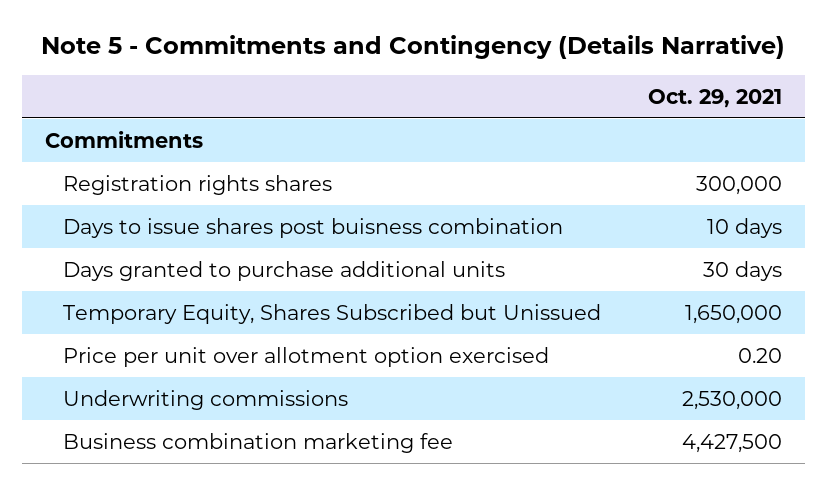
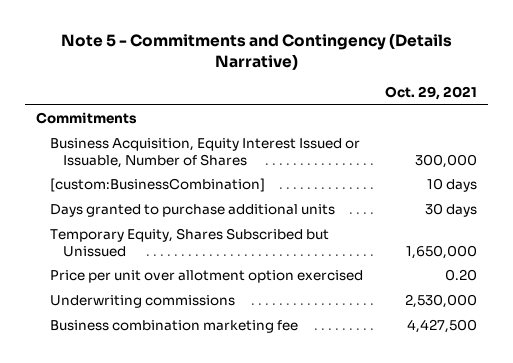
- Registration rights shares | 300,000
- Days to issue shares post buisness combination | 10 days
+ Business Acquisition, Equity Interest Issued or Issuable, Number of Shares | 300,000
+ [custom:BusinessCombination] | 10 days

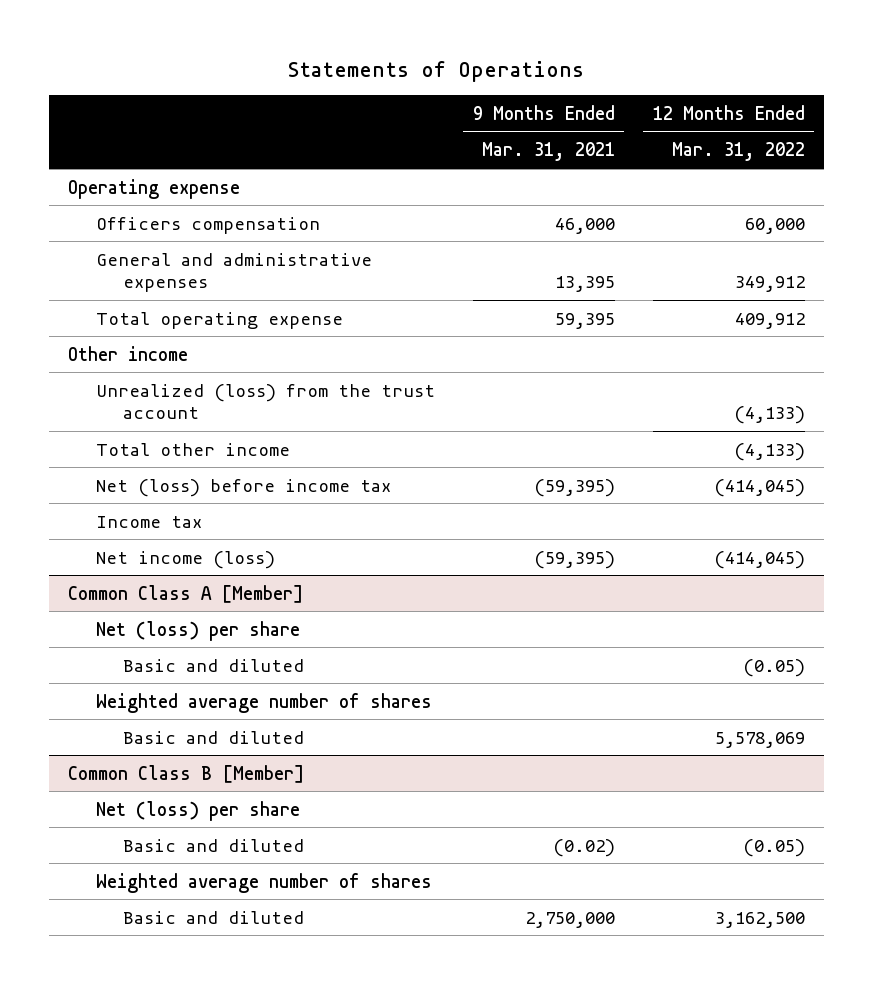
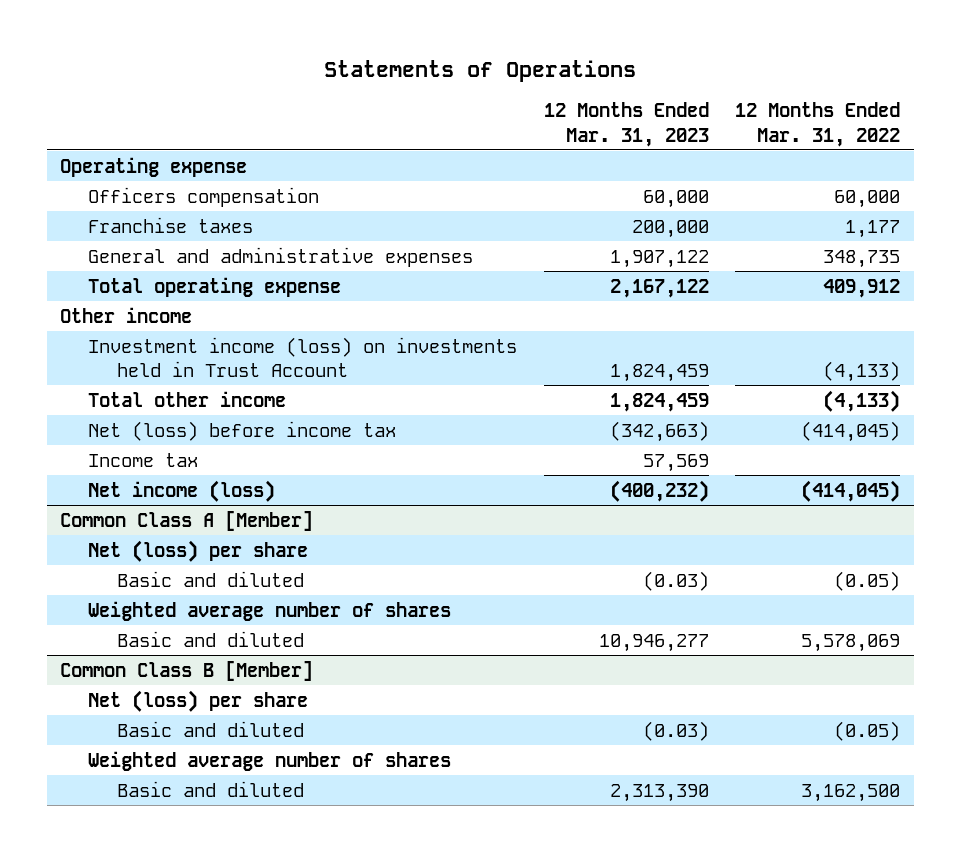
- | 9 Months Ended Mar. 31, 2021 | 12 Months Ended Mar. 31, 2022
+ | 12 Months Ended Mar. 31, 2023 | 12 Months Ended Mar. 31, 2022
- General and administrative expenses | 13,395 | 349,912
+ Franchise taxes | 200,000 | 1,177
+ General and administrative expenses | 1,907,122 | 348,735
- Unrealized (loss) from the trust account | | (4,133)
+ Investment income (loss) on investments held in Trust Account | 1,824,459 | (4,133)

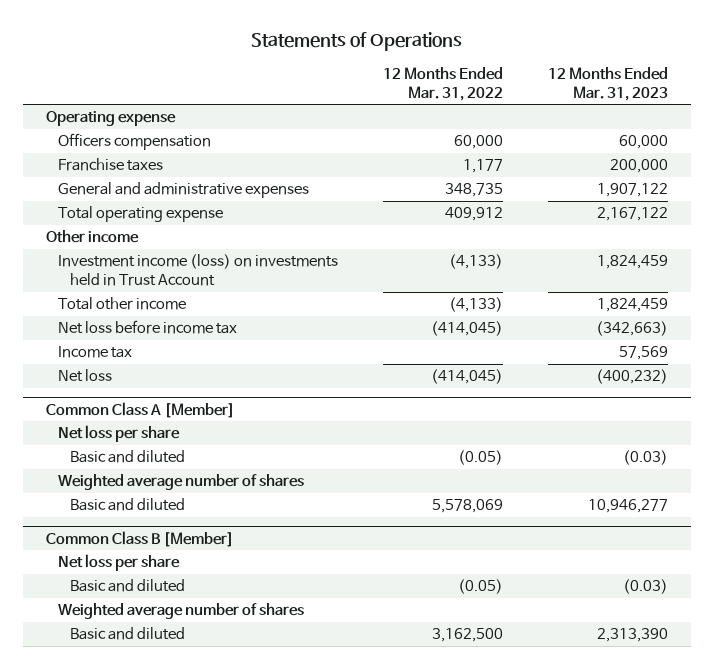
- | 12 Months Ended Mar. 31, 2023 | 12 Months Ended Mar. 31, 2022
+ | 12 Months Ended Mar. 31, 2022 | 12 Months Ended Mar. 31, 2023
- Net (loss) before income tax | (342,663) | (414,045)
+ Net loss before income tax | (414,045) | (342,663)
- Net income (loss) | (400,232) | (414,045)
+ Net loss | (414,045) | (400,232)
@ Common Class A [Member]
- Net (loss) per share
+ Net loss per share
@ Common Class B [Member]
- Net (loss) per share
+ Net loss per share

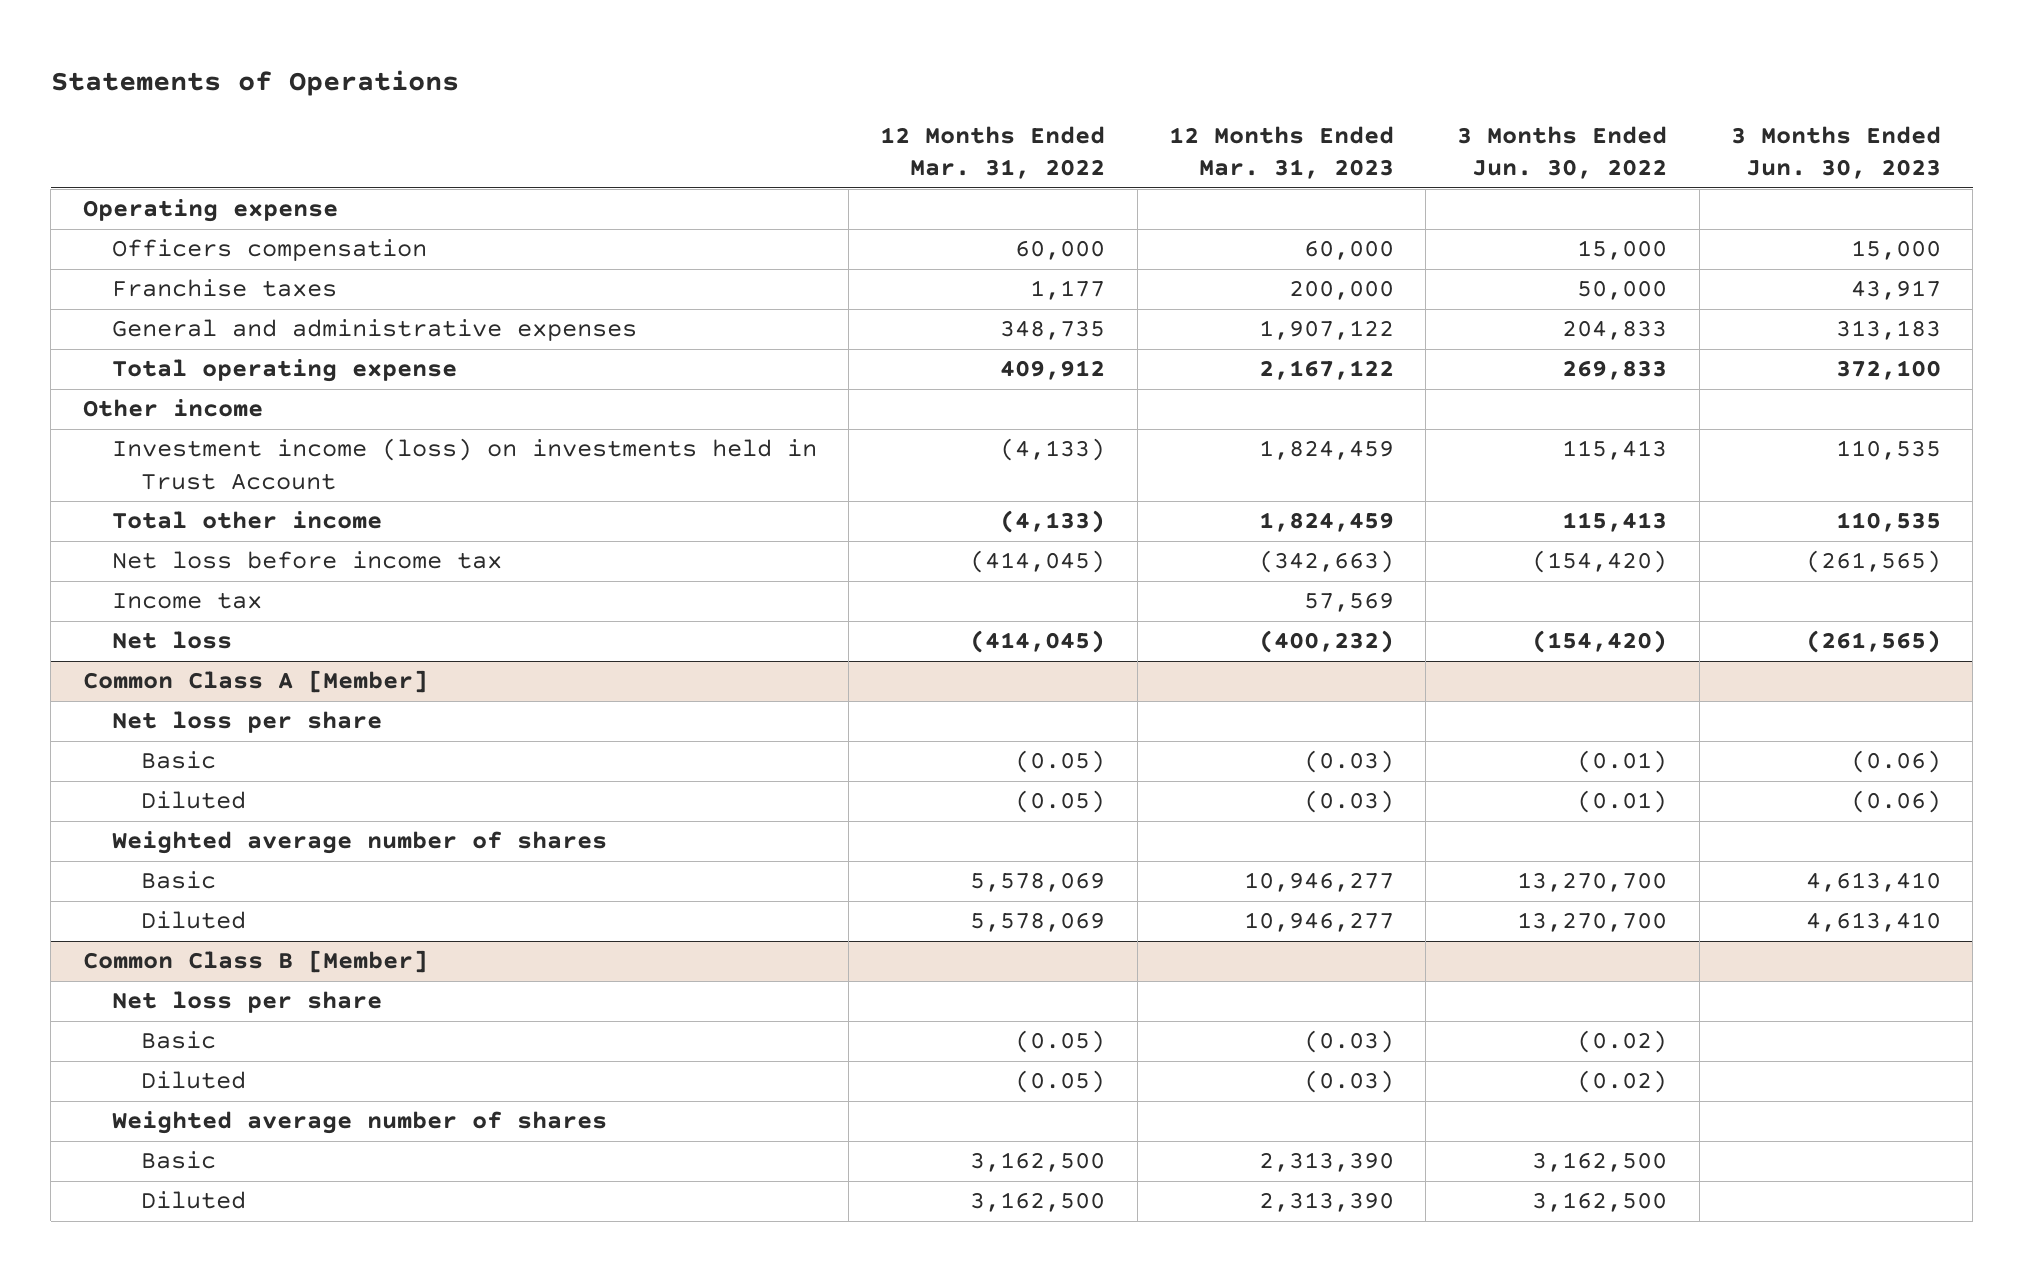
- | 12 Months Ended Mar. 31, 2022 | 12 Months Ended Mar. 31, 2023
+ | 12 Months Ended Mar. 31, 2022 | 12 Months Ended Mar. 31, 2023 | 3 Months Ended Jun. 30, 2022 | 3 Months Ended Jun. 30, 2023
@ Common Class A [Member]
- Basic and diluted | (0.05) | (0.03)
+ Basic | (0.05) | (0.03) | (0.01) | (0.06)
+ Diluted | (0.05) | (0.03) | (0.01) | (0.06)
- Basic and diluted | 5,578,069 | 10,946,277
+ Basic | 5,578,069 | 10,946,277 | 13,270,700 | 4,613,410
+ Diluted | 5,578,069 | 10,946,277 | 13,270,700 | 4,613,410
@ Common Class B [Member]
- Basic and diluted | (0.05) | (0.03)
+ Basic | (0.05) | (0.03) | (0.02) |
+ Diluted | (0.05) | (0.03) | (0.02) |
- Basic and diluted | 3,162,500 | 2,313,390
+ Basic | 3,162,500 | 2,313,390 | 3,162,500 |
+ Diluted | 3,162,500 | 2,313,390 | 3,162,500 |

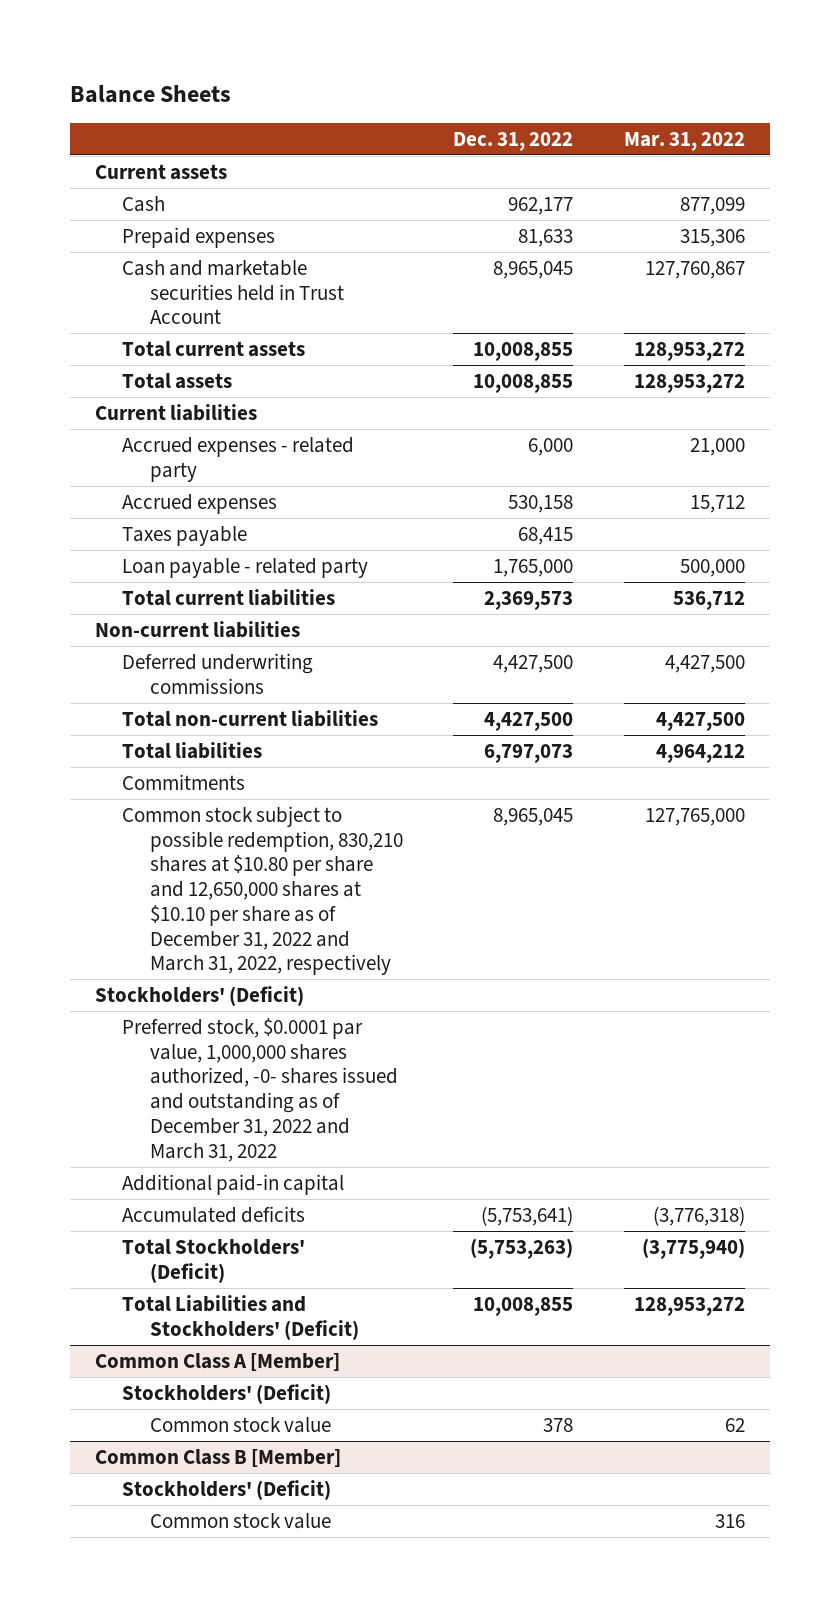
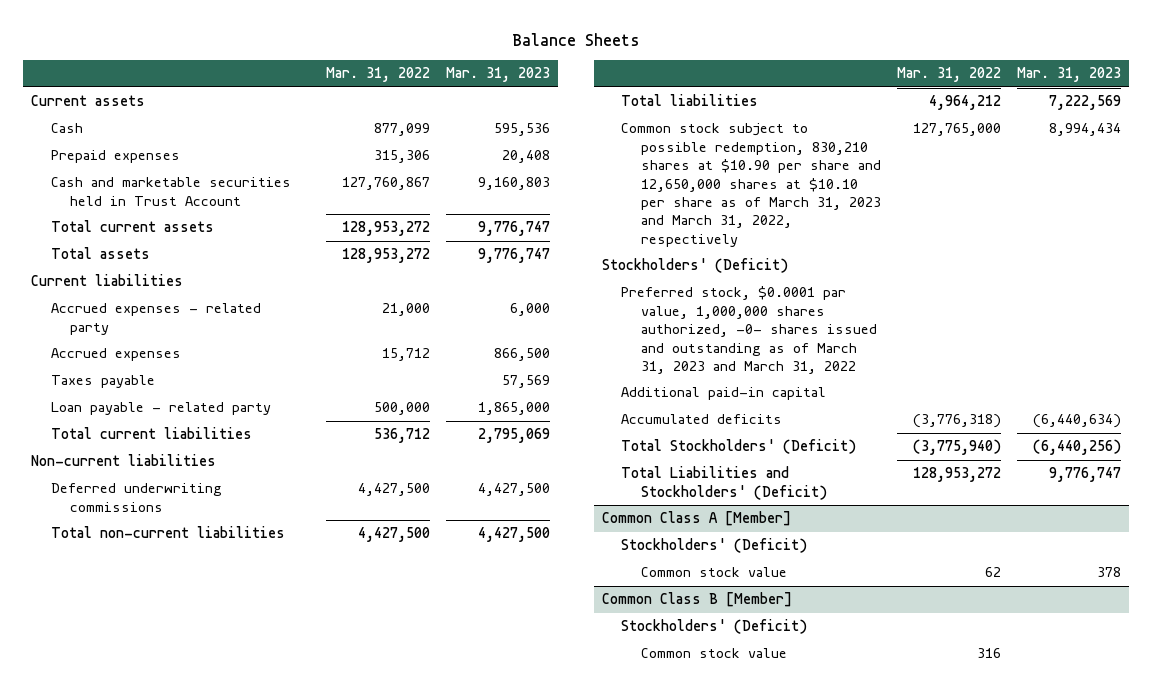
- | Dec. 31, 2022 | Mar. 31, 2022
+ | Mar. 31, 2022 | Mar. 31, 2023
- Commitments
- Common stock subject to possible redemption, 830,210 shares at $10.80 per share and 12,650,000 shares at $10.10 per share as of December 31, 2022 and March 31, 2022, respectively | 8,965,045 | 127,765,000
+ Common stock subject to possible redemption, 830,210 shares at $10.90 per share and 12,650,000 shares at $10.10 per share as of March 31, 2023 and March 31, 2022, respectively | 127,765,000 | 8,994,434
- Preferred stock, $0.0001 par value, 1,000,000 shares authorized, -0- shares issued and outstanding as of December 31, 2022 and March 31, 2022
+ Preferred stock, $0.0001 par value, 1,000,000 shares authorized, -0- shares issued and outstanding as of March 31, 2023 and March 31, 2022

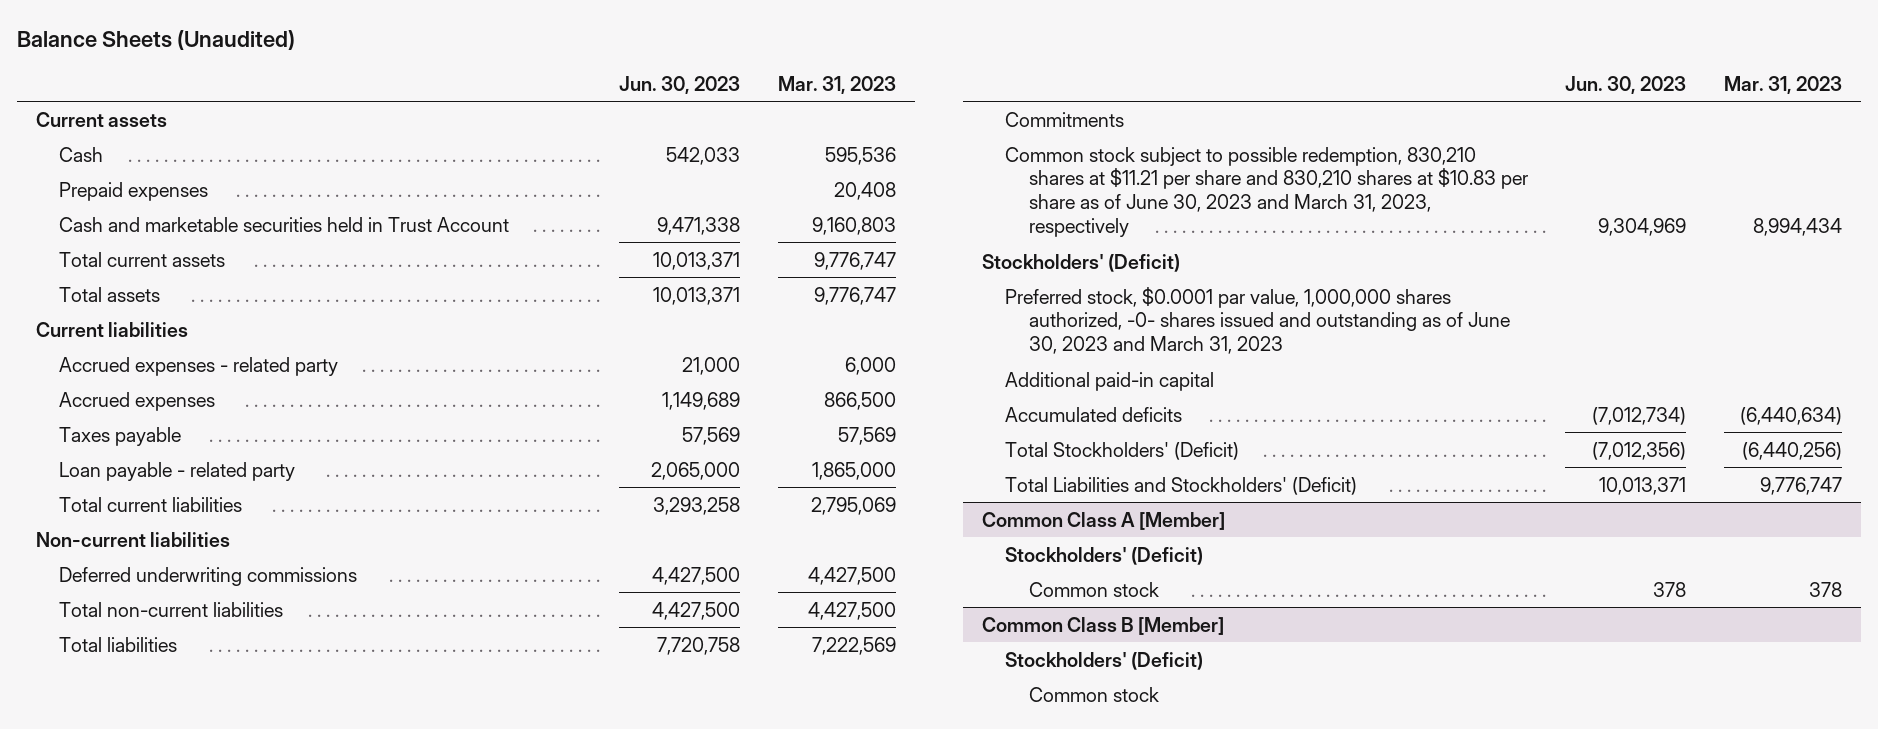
- Balance Sheets
+ Balance Sheets (Unaudited)
- | Mar. 31, 2022 | Mar. 31, 2023
+ | Jun. 30, 2023 | Mar. 31, 2023
- Common stock subject to possible redemption, 830,210 shares at $10.90 per share and 12,650,000 shares at $10.10 per share as of March 31, 2023 and March 31, 2022, respectively | 127,765,000 | 8,994,434
+ Commitments
+ Common stock subject to possible redemption, 830,210 shares at $11.21 per share and 830,210 shares at $10.83 per share as of June 30, 2023 and March 31, 2023, respectively | 9,304,969 | 8,994,434
- Preferred stock, $0.0001 par value, 1,000,000 shares authorized, -0- shares issued and outstanding as of March 31, 2023 and March 31, 2022
+ Preferred stock, $0.0001 par value, 1,000,000 shares authorized, -0- shares issued and outstanding as of June 30, 2023 and March 31, 2023
@ Common Class A [Member]
- Common stock value | 62 | 378
+ Common stock | 378 | 378
@ Common Class B [Member]
- Common stock value | 316 |
+ Common stock

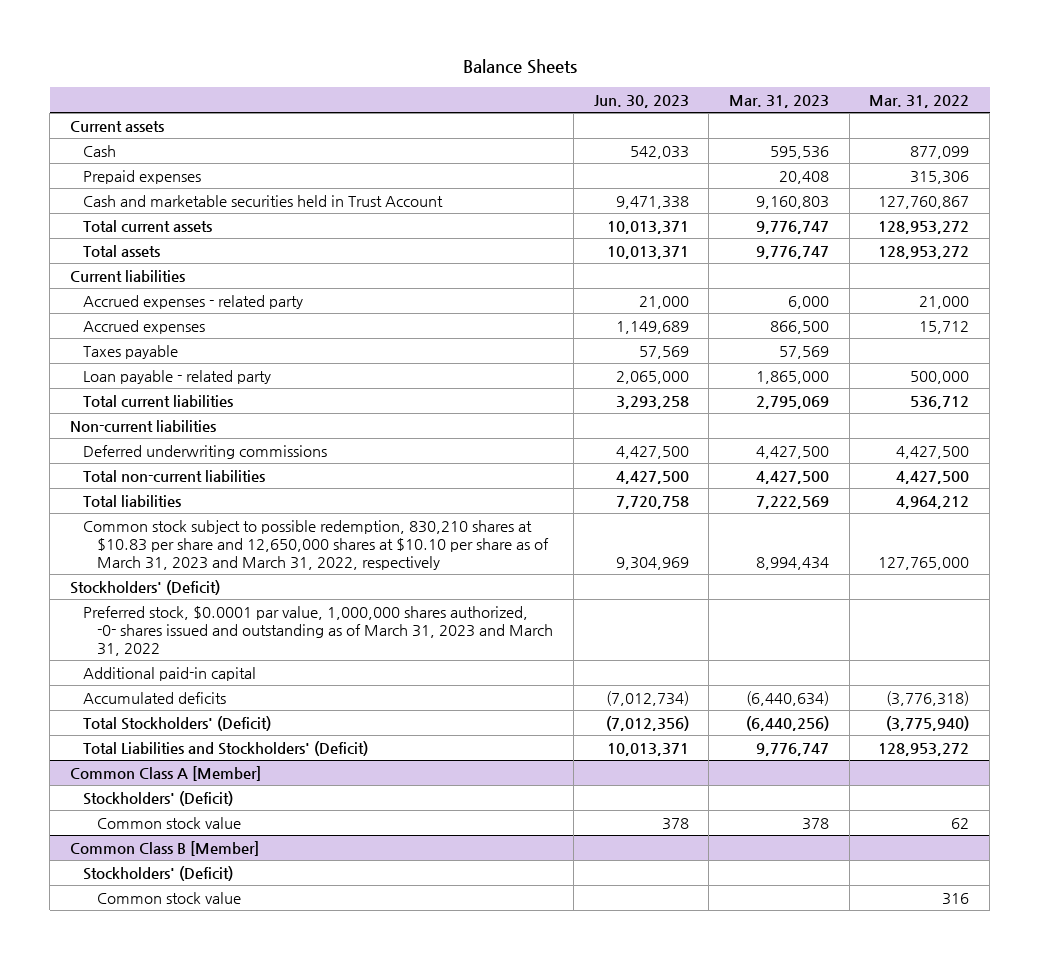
- Balance Sheets (Unaudited)
+ Balance Sheets
- | Jun. 30, 2023 | Mar. 31, 2023
+ | Jun. 30, 2023 | Mar. 31, 2023 | Mar. 31, 2022
- Commitments
- Common stock subject to possible redemption, 830,210 shares at $11.21 per share and 830,210 shares at $10.83 per share as of June 30, 2023 and March 31, 2023, respectively | 9,304,969 | 8,994,434
+ Common stock subject to possible redemption, 830,210 shares at $10.83 per share and 12,650,000 shares at $10.10 per share as of March 31, 2023 and March 31, 2022, respectively | 9,304,969 | 8,994,434 | 127,765,000
- Preferred stock, $0.0001 par value, 1,000,000 shares authorized, -0- shares issued and outstanding as of June 30, 2023 and March 31, 2023
+ Preferred stock, $0.0001 par value, 1,000,000 shares authorized, -0- shares issued and outstanding as of March 31, 2023 and March 31, 2022
@ Common Class A [Member]
- Common stock | 378 | 378
+ Common stock value | 378 | 378 | 62
@ Common Class B [Member]
- Common stock
+ Common stock value | | | 316

